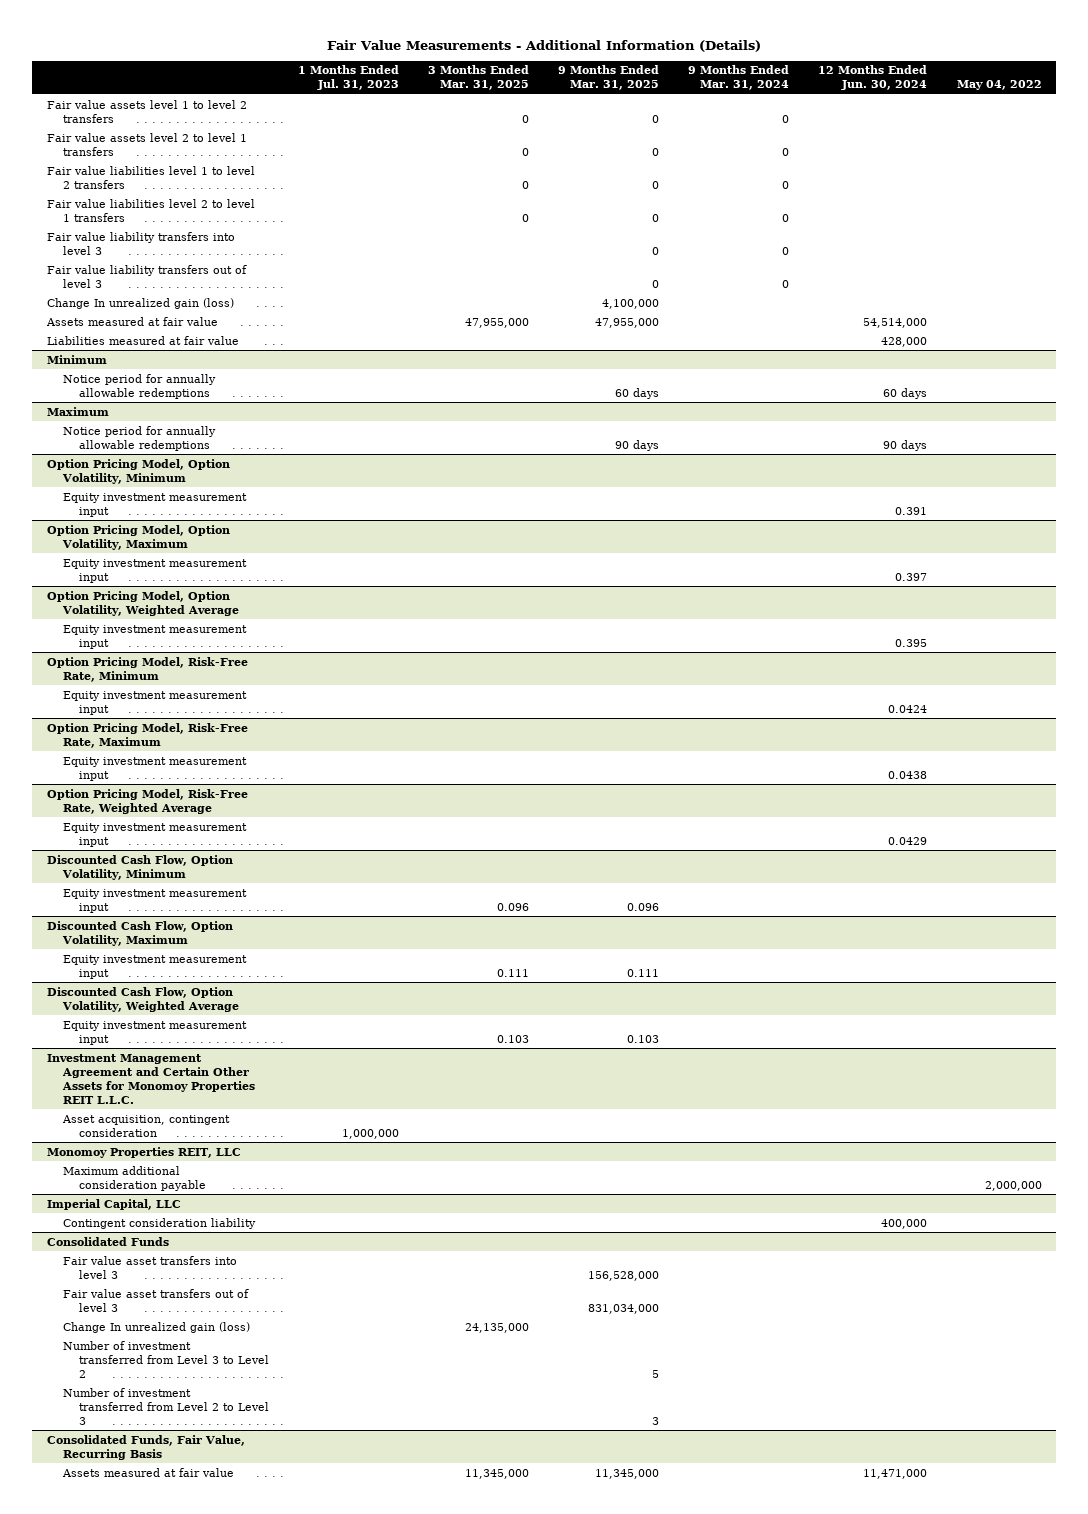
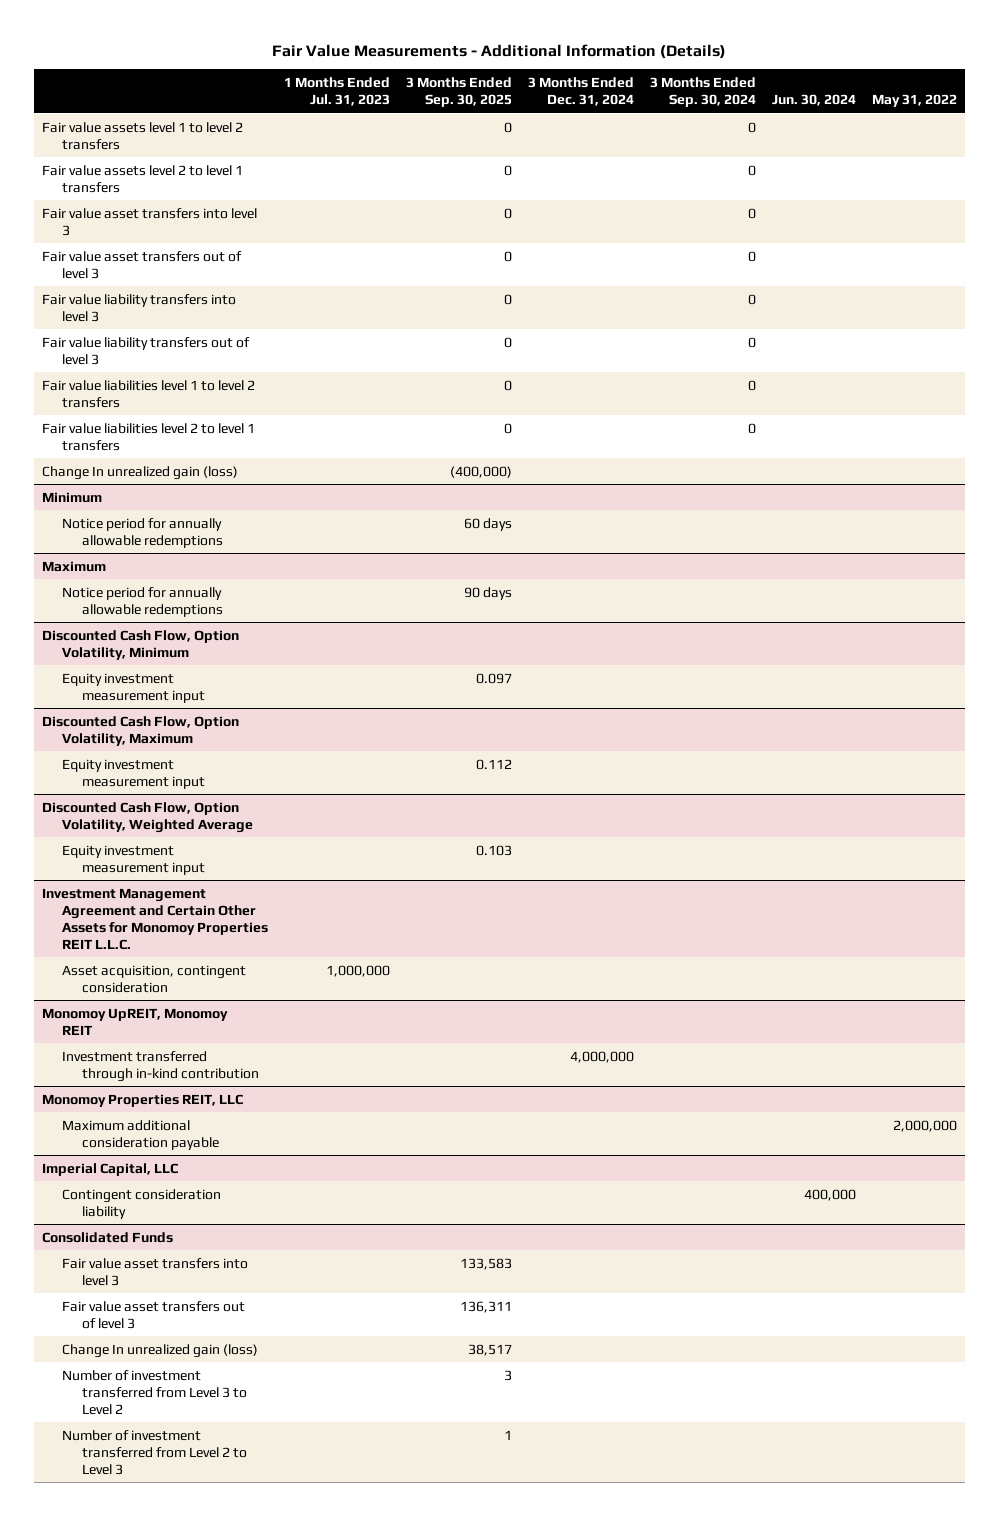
- | 1 Months Ended Jul. 31, 2023 | 3 Months Ended Mar. 31, 2025 | 9 Months Ended Mar. 31, 2025 | 9 Months Ended Mar. 31, 2024 | 12 Months Ended Jun. 30, 2024 | May 04, 2022
+ | 1 Months Ended Jul. 31, 2023 | 3 Months Ended Sep. 30, 2025 | 3 Months Ended Dec. 31, 2024 | 3 Months Ended Sep. 30, 2024 | Jun. 30, 2024 | May 31, 2022
+ Fair value asset transfers into level 3 | | 0 | | 0 | |
+ Fair value asset transfers out of level 3 | | 0 | | 0 | |
moved down: Fair value liabilities level 1 to level 2 transfers | | 0 | | 0 | |
moved down: Fair value liabilities level 2 to level 1 transfers | | 0 | | 0 | |
- Assets measured at fair value | | 47,955,000 | 47,955,000 | | 54,514,000 |
- Liabilities measured at fair value | | | | | 428,000 |
- Option Pricing Model, Option Volatility, Minimum
- Equity investment measurement input | | | | | 0.391 |
- Option Pricing Model, Option Volatility, Maximum
- Equity investment measurement input | | | | | 0.397 |
- Option Pricing Model, Option Volatility, Weighted Average
- Equity investment measurement input | | | | | 0.395 |
- Option Pricing Model, Risk-Free Rate, Minimum
- Equity investment measurement input | | | | | 0.0424 |
- Option Pricing Model, Risk-Free Rate, Maximum
- Equity investment measurement input | | | | | 0.0438 |
- Option Pricing Model, Risk-Free Rate, Weighted Average
- Equity investment measurement input | | | | | 0.0429 |
+ Monomoy UpREIT, Monomoy REIT
+ Investment transferred through in-kind contribution | | | 4,000,000 | | |
- Consolidated Funds, Fair Value, Recurring Basis
- Assets measured at fair value | | 11,345,000 | 11,345,000 | | 11,471,000 |

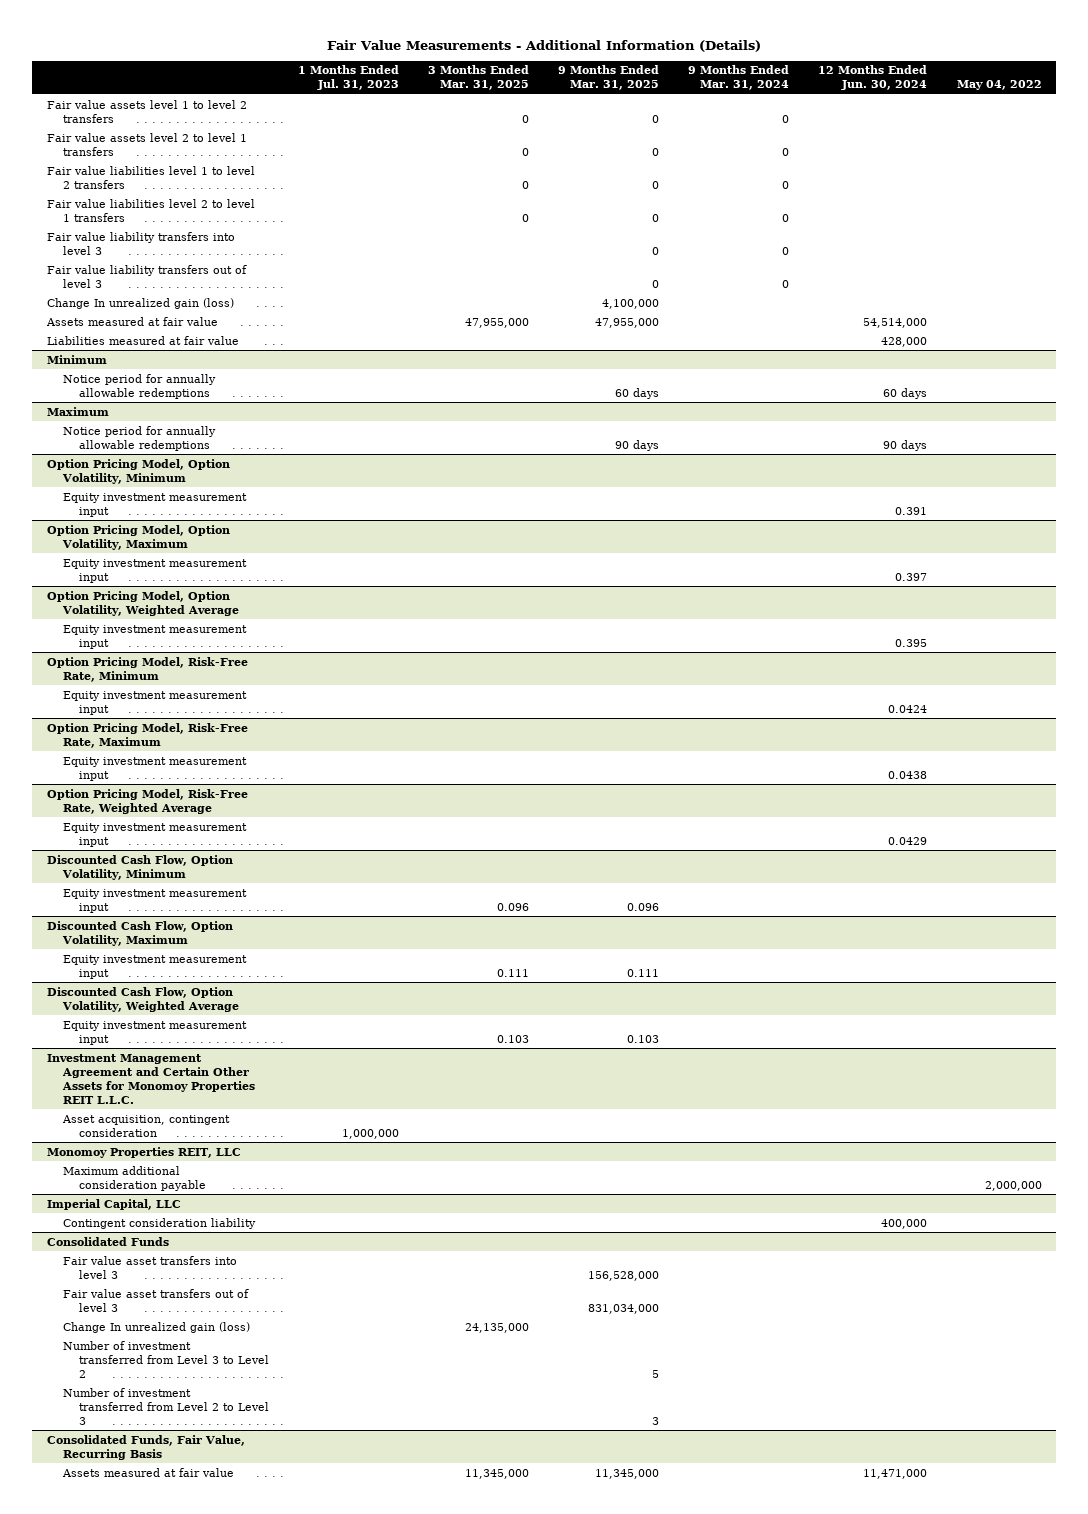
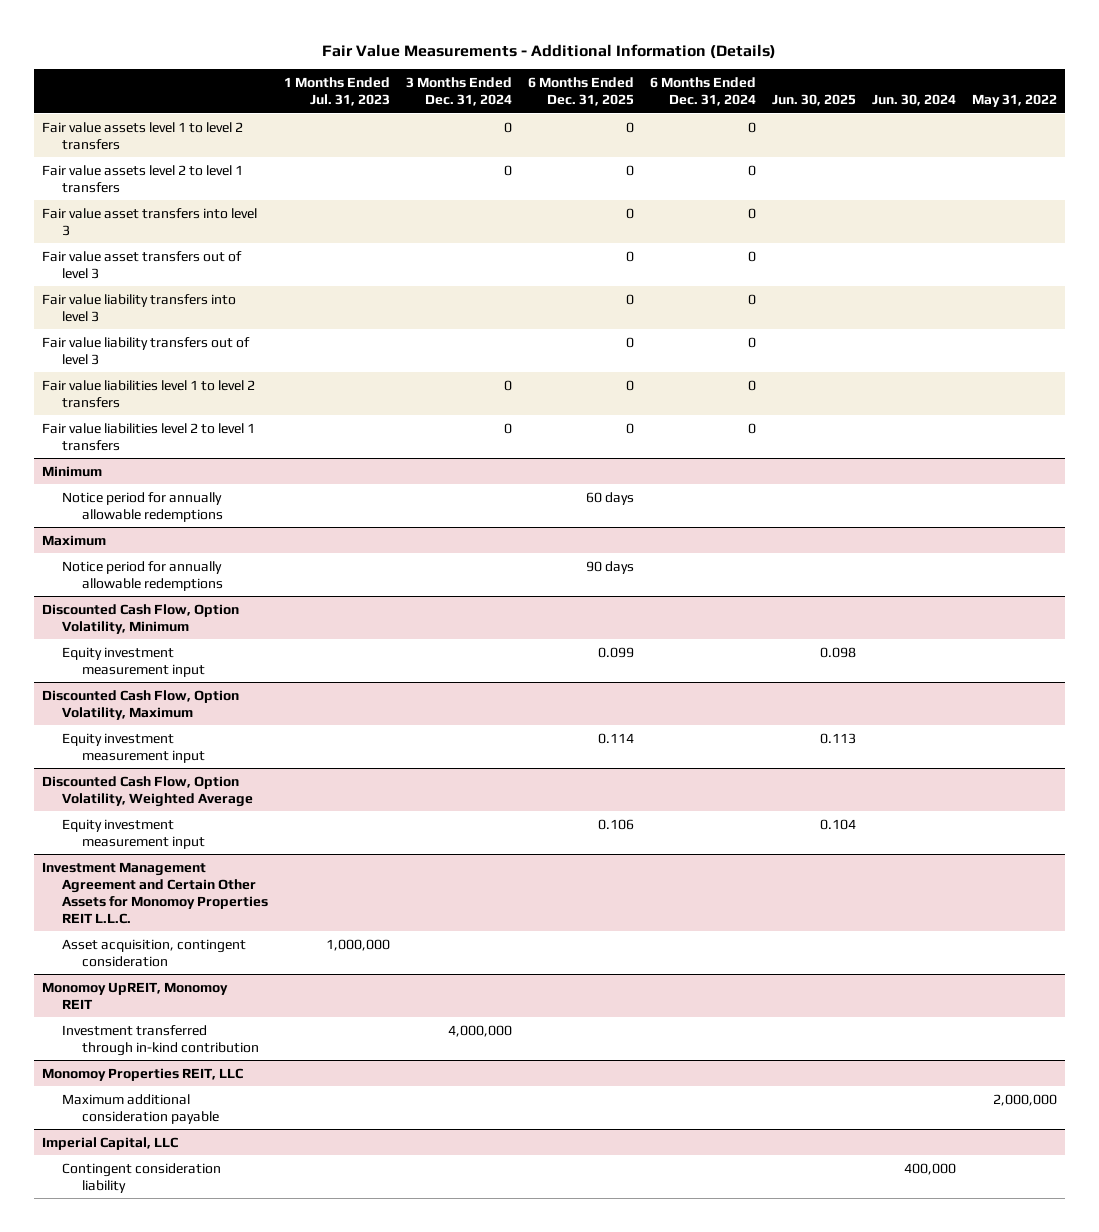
- | 1 Months Ended Jul. 31, 2023 | 3 Months Ended Mar. 31, 2025 | 9 Months Ended Mar. 31, 2025 | 9 Months Ended Mar. 31, 2024 | 12 Months Ended Jun. 30, 2024 | May 04, 2022
+ | 1 Months Ended Jul. 31, 2023 | 3 Months Ended Dec. 31, 2024 | 6 Months Ended Dec. 31, 2025 | 6 Months Ended Dec. 31, 2024 | Jun. 30, 2025 | Jun. 30, 2024 | May 31, 2022
+ Fair value asset transfers into level 3 | | | 0 | 0 | | |
+ Fair value asset transfers out of level 3 | | | 0 | 0 | | |
- Change In unrealized gain (loss) | | | 4,100,000 | | |
- Assets measured at fair value | | 47,955,000 | 47,955,000 | | 54,514,000 |
- Liabilities measured at fair value | | | | | 428,000 |
moved down: Fair value liabilities level 1 to level 2 transfers | | 0 | 0 | 0 | | |
moved down: Fair value liabilities level 2 to level 1 transfers | | 0 | 0 | 0 | | |
- Option Pricing Model, Option Volatility, Minimum
- Equity investment measurement input | | | | | 0.391 |
- Option Pricing Model, Option Volatility, Maximum
- Equity investment measurement input | | | | | 0.397 |
- Option Pricing Model, Option Volatility, Weighted Average
- Equity investment measurement input | | | | | 0.395 |
- Option Pricing Model, Risk-Free Rate, Minimum
- Equity investment measurement input | | | | | 0.0424 |
- Option Pricing Model, Risk-Free Rate, Maximum
- Equity investment measurement input | | | | | 0.0438 |
- Option Pricing Model, Risk-Free Rate, Weighted Average
- Equity investment measurement input | | | | | 0.0429 |
+ Monomoy UpREIT, Monomoy REIT
+ Investment transferred through in-kind contribution | | 4,000,000 | | | | |
- Consolidated Funds
- Fair value asset transfers into level 3 | | | 156,528,000 | | |
- Fair value asset transfers out of level 3 | | | 831,034,000 | | |
- Change In unrealized gain (loss) | | 24,135,000 | | | |
- Number of investment transferred from Level 3 to Level 2 | | | 5 | | |
- Number of investment transferred from Level 2 to Level 3 | | | 3 | | |
- Consolidated Funds, Fair Value, Recurring Basis
- Assets measured at fair value | | 11,345,000 | 11,345,000 | | 11,471,000 |

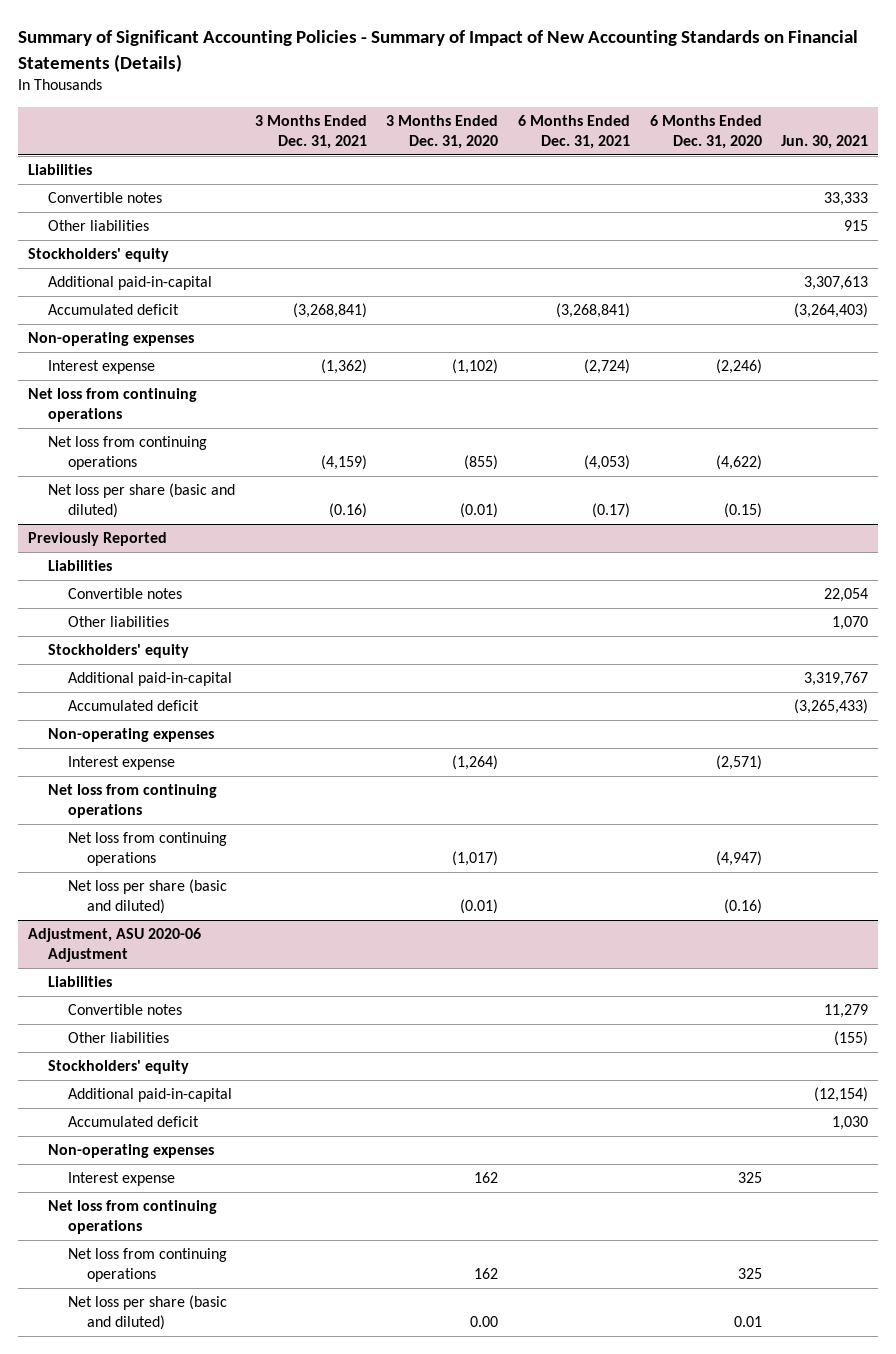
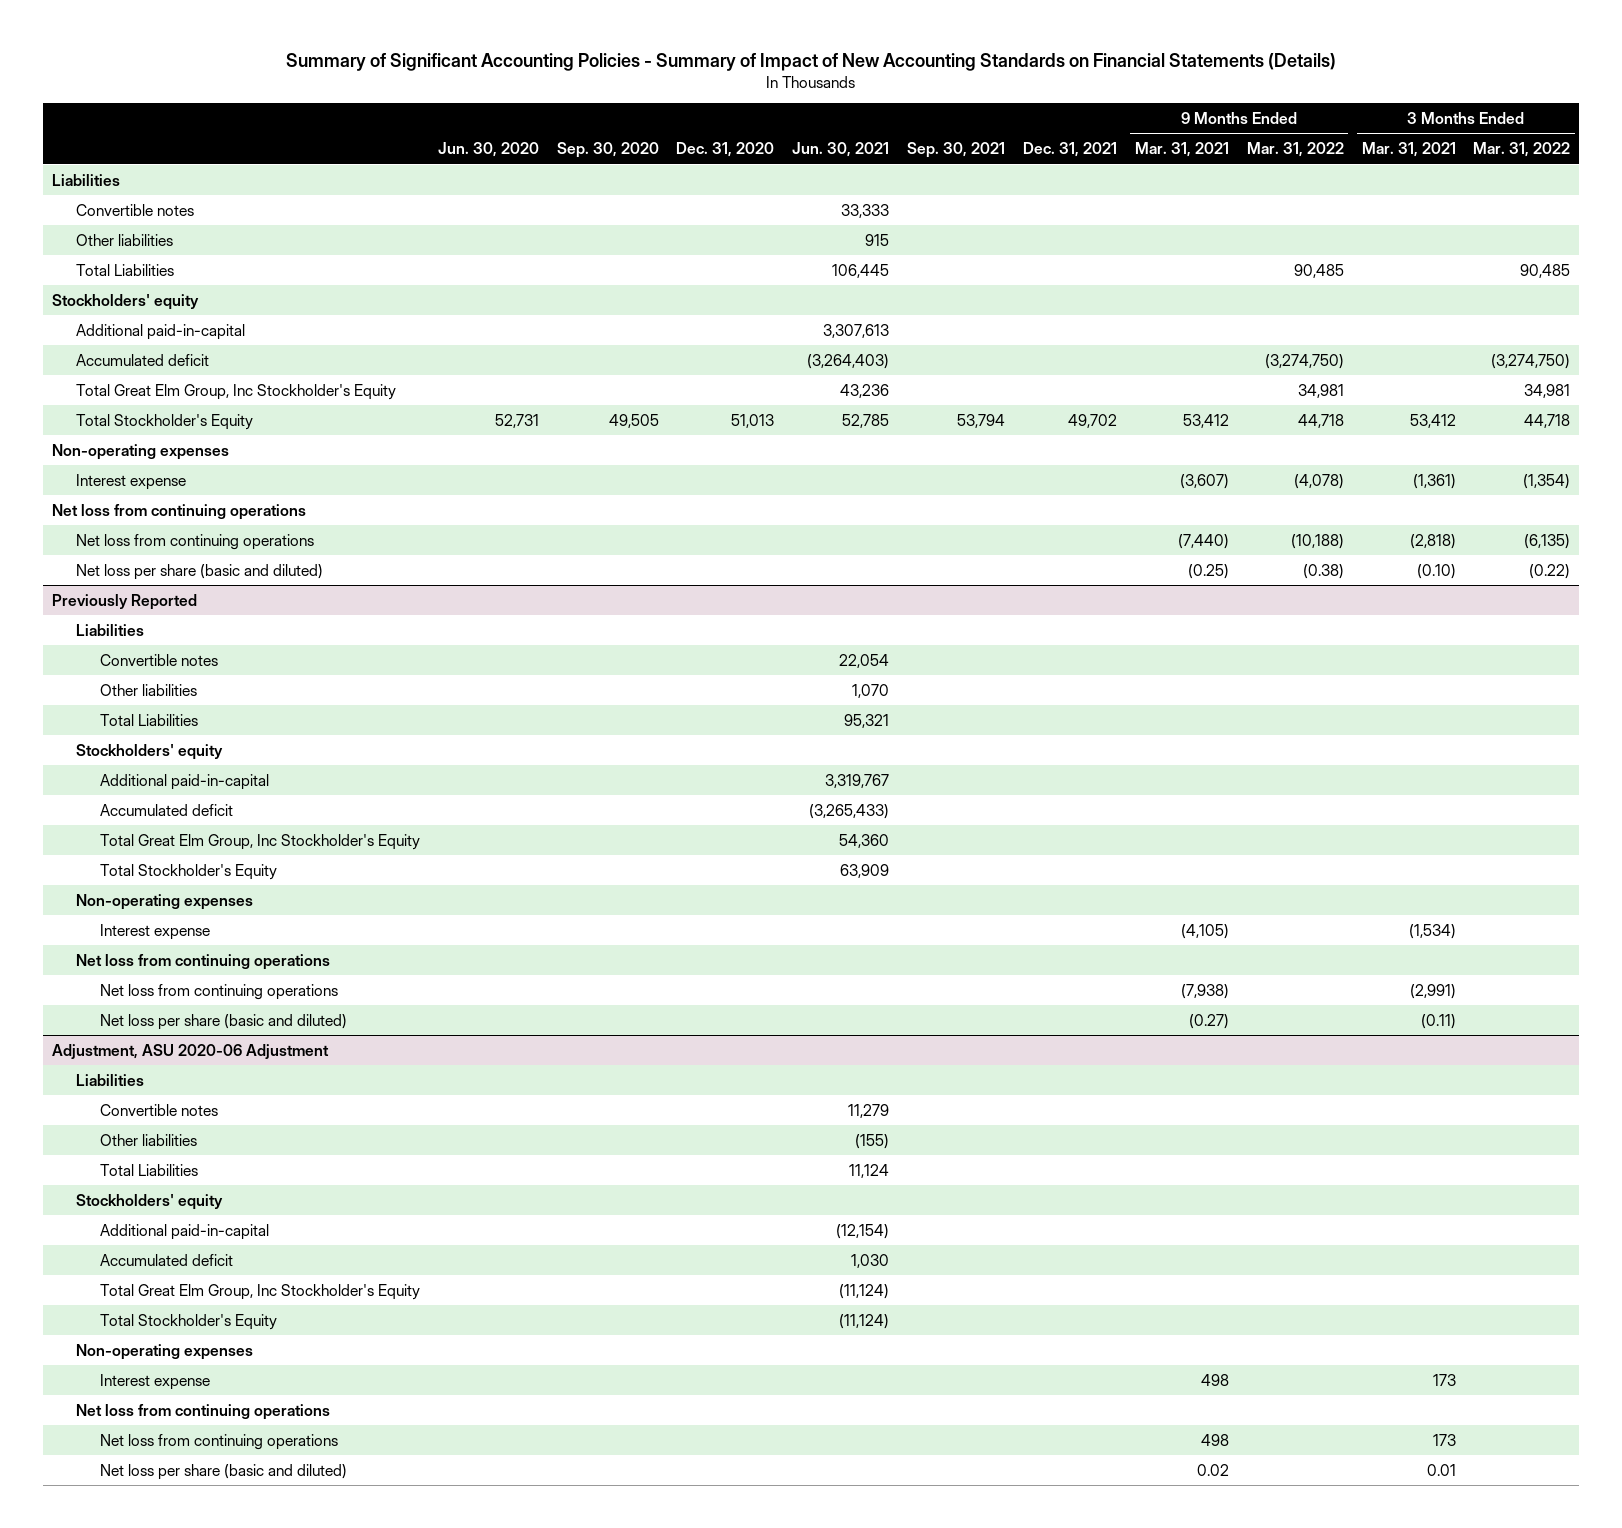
- | 3 Months Ended Dec. 31, 2021 | 3 Months Ended Dec. 31, 2020 | 6 Months Ended Dec. 31, 2021 | 6 Months Ended Dec. 31, 2020 | Jun. 30, 2021
+ | Jun. 30, 2020 | Sep. 30, 2020 | Dec. 31, 2020 | Jun. 30, 2021 | Sep. 30, 2021 | Dec. 31, 2021 | 9 Months Ended Mar. 31, 2021 | 9 Months Ended Mar. 31, 2022 | 3 Months Ended Mar. 31, 2021 | 3 Months Ended Mar. 31, 2022
+ Total Liabilities | | | | 106,445 | | | | 90,485 | | 90,485
+ Total Great Elm Group, Inc Stockholder's Equity | | | | 43,236 | | | | 34,981 | | 34,981
+ Total Stockholder's Equity | 52,731 | 49,505 | 51,013 | 52,785 | 53,794 | 49,702 | 53,412 | 44,718 | 53,412 | 44,718
@ Previously Reported
+ Total Liabilities | | | | 95,321 | | | | | |
+ Total Great Elm Group, Inc Stockholder's Equity | | | | 54,360 | | | | | |
+ Total Stockholder's Equity | | | | 63,909 | | | | | |
@ Adjustment, ASU 2020-06 Adjustment
+ Total Liabilities | | | | 11,124 | | | | | |
+ Total Great Elm Group, Inc Stockholder's Equity | | | | (11,124) | | | | | |
+ Total Stockholder's Equity | | | | (11,124) | | | | | |

